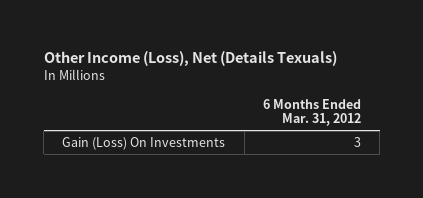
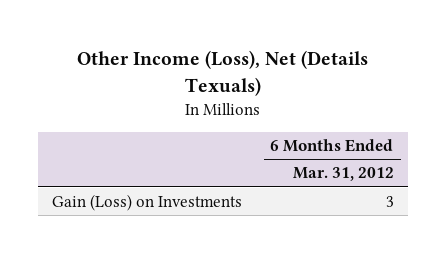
- Gain (Loss) On Investments | 3
+ Gain (Loss) on Investments | 3

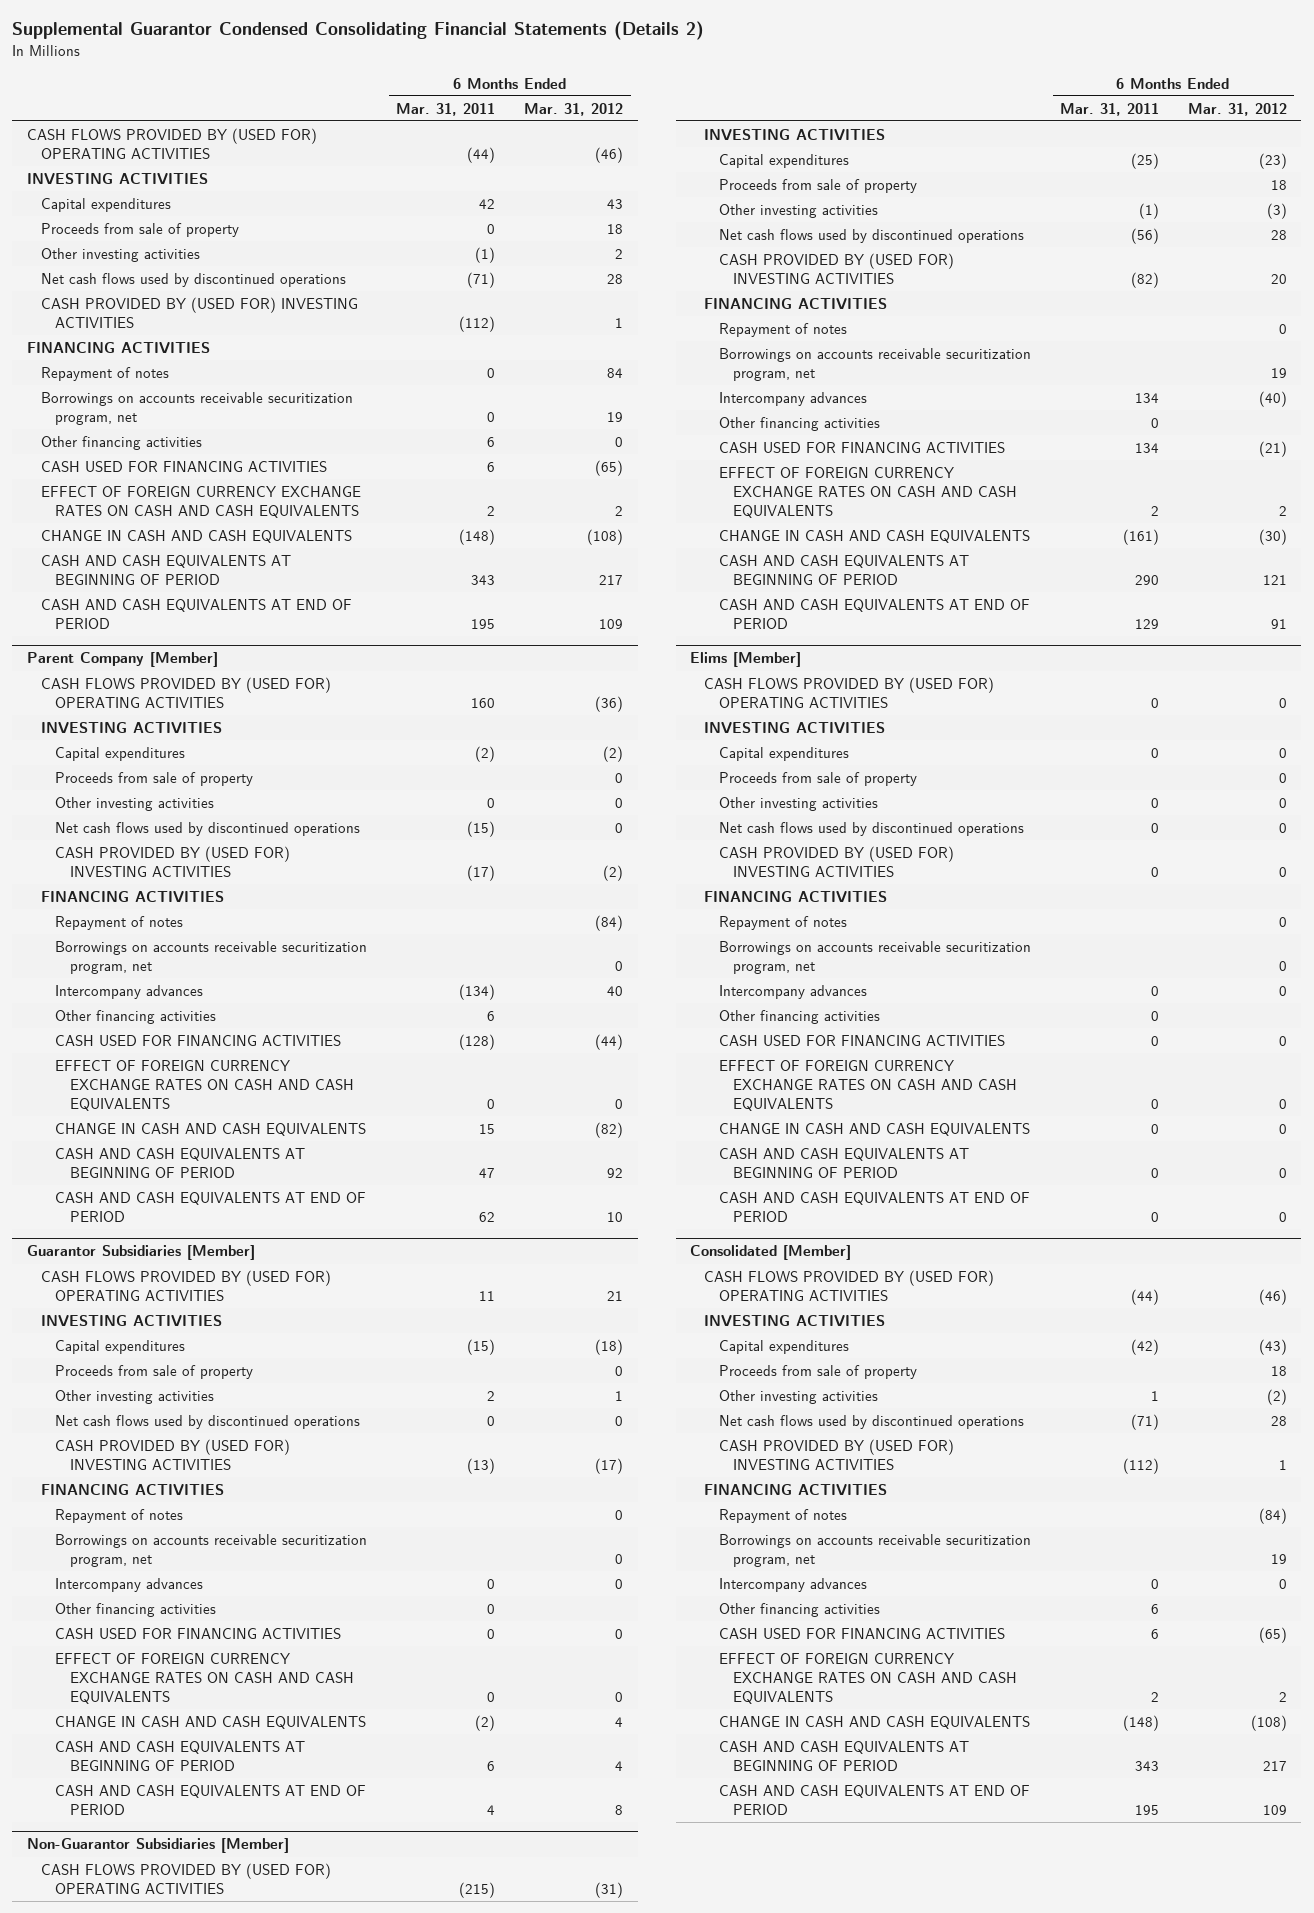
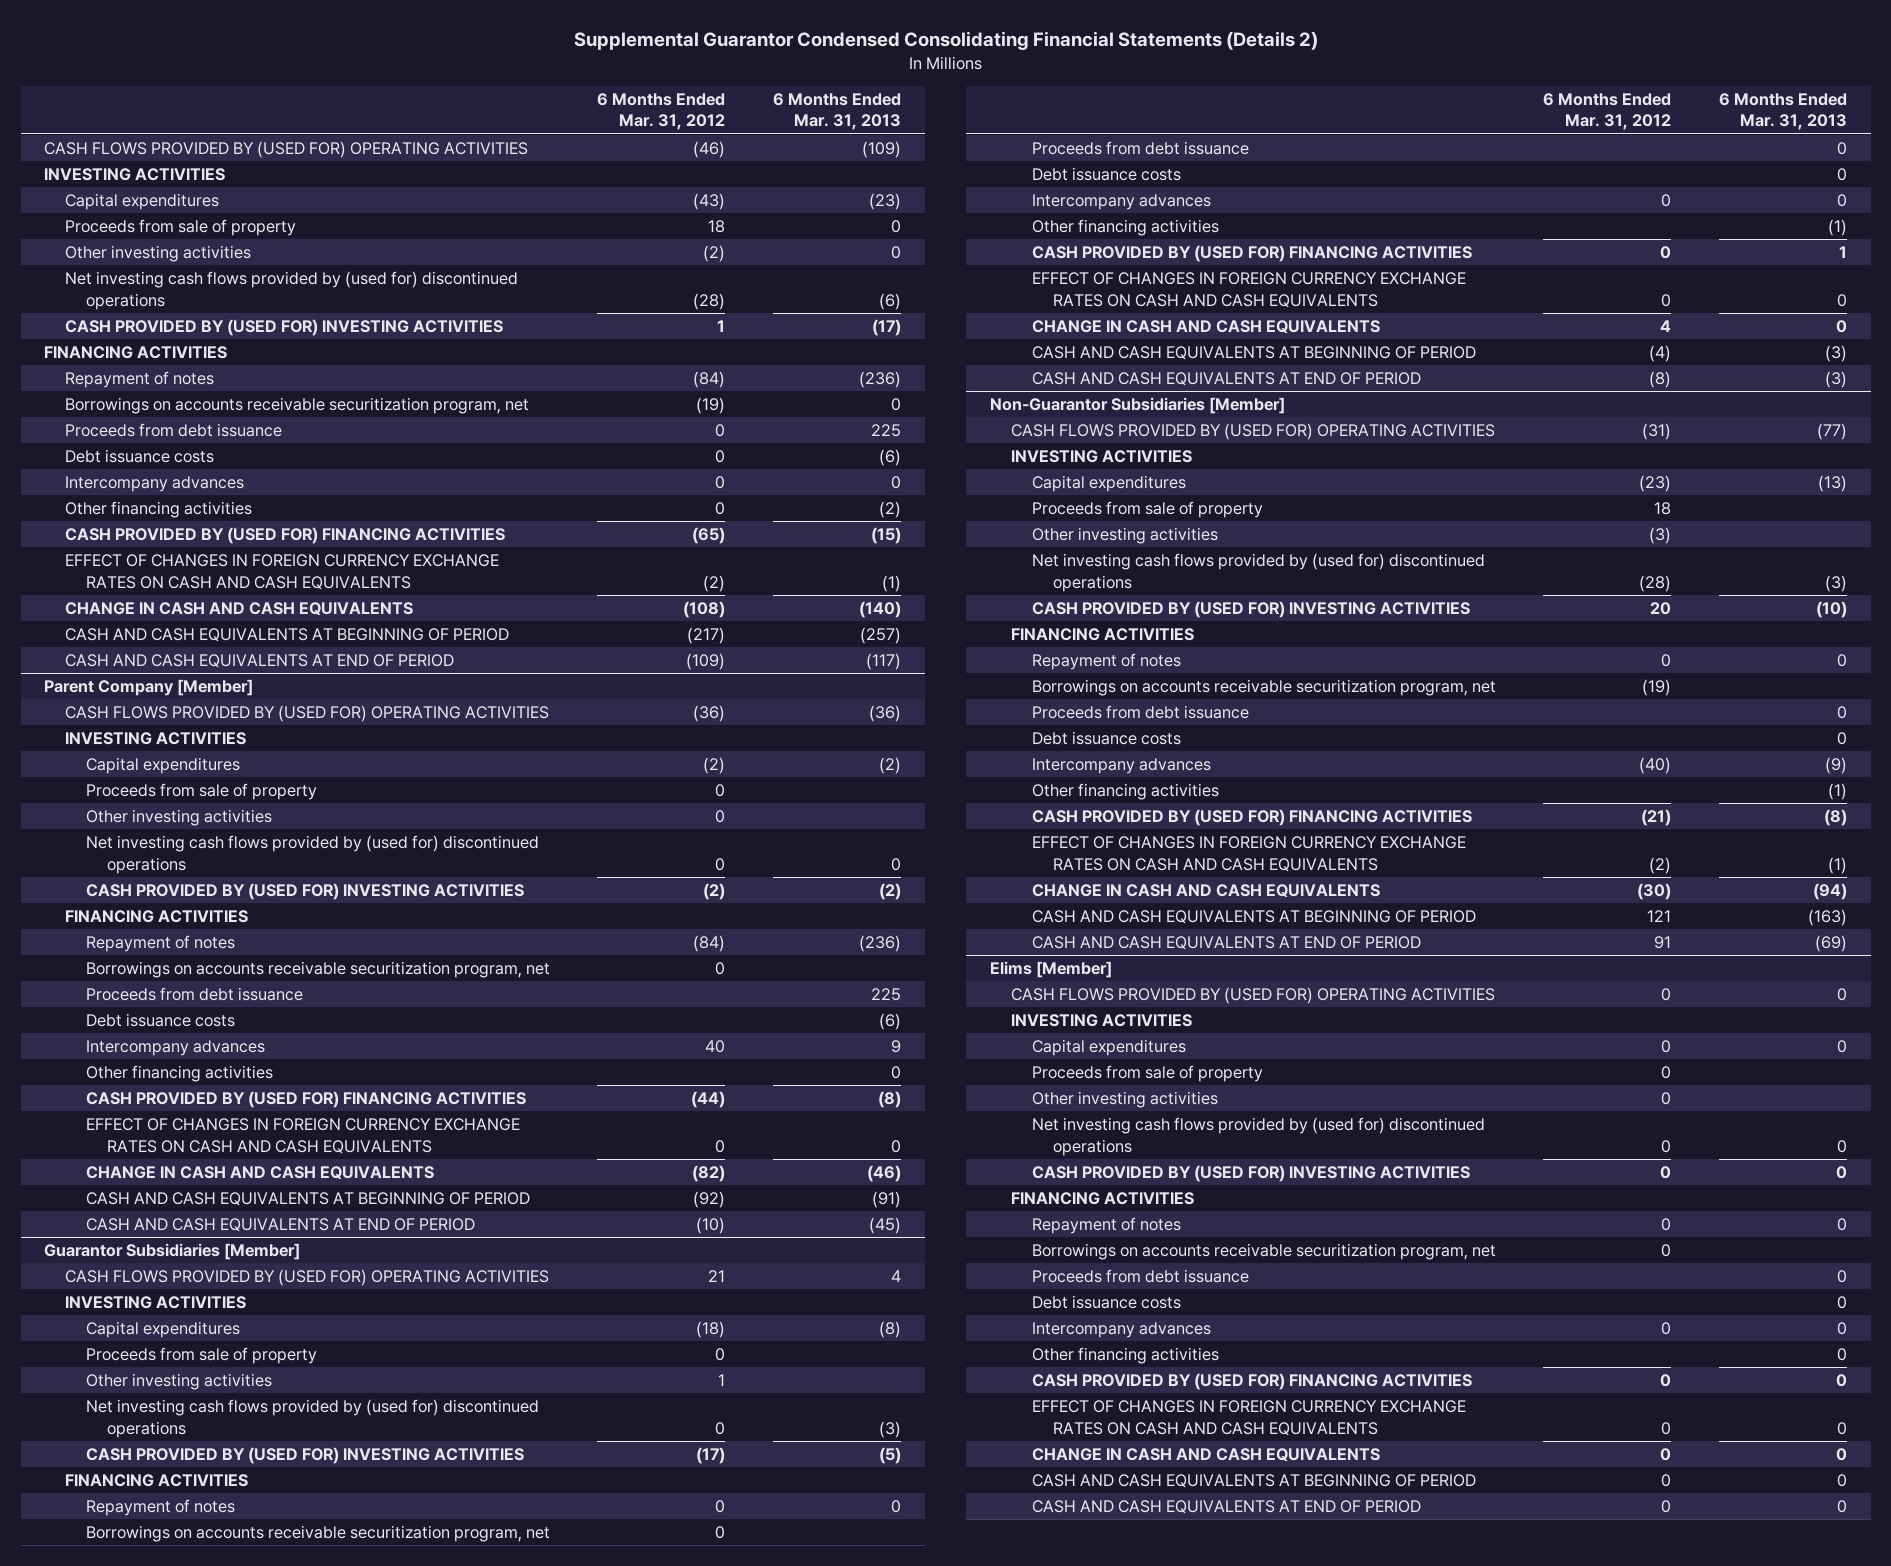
- | 6 Months Ended Mar. 31, 2011 | 6 Months Ended Mar. 31, 2012
+ | 6 Months Ended Mar. 31, 2012 | 6 Months Ended Mar. 31, 2013
- Capital expenditures | 42 | 43
+ Capital expenditures | (43) | (23)
- Other investing activities | (1) | 2
- Net cash flows used by discontinued operations | (71) | 28
+ Other investing activities | (2) | 0
+ Net investing cash flows provided by (used for) discontinued operations | (28) | (6)
- Repayment of notes | 0 | 84
- Borrowings on accounts receivable securitization program, net | 0 | 19
+ Repayment of notes | (84) | (236)
+ Borrowings on accounts receivable securitization program, net | (19) | 0
+ Proceeds from debt issuance | 0 | 225
+ Debt issuance costs | 0 | (6)
+ Intercompany advances | 0 | 0
- CASH USED FOR FINANCING ACTIVITIES | 6 | (65)
- EFFECT OF FOREIGN CURRENCY EXCHANGE RATES ON CASH AND CASH EQUIVALENTS | 2 | 2
+ CASH PROVIDED BY (USED FOR) FINANCING ACTIVITIES | (65) | (15)
+ EFFECT OF CHANGES IN FOREIGN CURRENCY EXCHANGE RATES ON CASH AND CASH EQUIVALENTS | (2) | (1)
- CASH AND CASH EQUIVALENTS AT BEGINNING OF PERIOD | 343 | 217
- CASH AND CASH EQUIVALENTS AT END OF PERIOD | 195 | 109
+ CASH AND CASH EQUIVALENTS AT BEGINNING OF PERIOD | (217) | (257)
+ CASH AND CASH EQUIVALENTS AT END OF PERIOD | (109) | (117)
@ Parent Company [Member]
- Net cash flows used by discontinued operations | (15) | 0
+ Net investing cash flows provided by (used for) discontinued operations | 0 | 0
+ Proceeds from debt issuance | | 225
+ Debt issuance costs | | (6)
- CASH USED FOR FINANCING ACTIVITIES | (128) | (44)
- EFFECT OF FOREIGN CURRENCY EXCHANGE RATES ON CASH AND CASH EQUIVALENTS | 0 | 0
+ CASH PROVIDED BY (USED FOR) FINANCING ACTIVITIES | (44) | (8)
+ EFFECT OF CHANGES IN FOREIGN CURRENCY EXCHANGE RATES ON CASH AND CASH EQUIVALENTS | 0 | 0
- CASH AND CASH EQUIVALENTS AT BEGINNING OF PERIOD | 47 | 92
- CASH AND CASH EQUIVALENTS AT END OF PERIOD | 62 | 10
+ CASH AND CASH EQUIVALENTS AT BEGINNING OF PERIOD | (92) | (91)
+ CASH AND CASH EQUIVALENTS AT END OF PERIOD | (10) | (45)
@ Guarantor Subsidiaries [Member]
- Net cash flows used by discontinued operations | 0 | 0
+ Net investing cash flows provided by (used for) discontinued operations | 0 | (3)
+ Proceeds from debt issuance | | 0
+ Debt issuance costs | | 0
- CASH USED FOR FINANCING ACTIVITIES | 0 | 0
- EFFECT OF FOREIGN CURRENCY EXCHANGE RATES ON CASH AND CASH EQUIVALENTS | 0 | 0
+ CASH PROVIDED BY (USED FOR) FINANCING ACTIVITIES | 0 | 1
+ EFFECT OF CHANGES IN FOREIGN CURRENCY EXCHANGE RATES ON CASH AND CASH EQUIVALENTS | 0 | 0
- CASH AND CASH EQUIVALENTS AT BEGINNING OF PERIOD | 6 | 4
- CASH AND CASH EQUIVALENTS AT END OF PERIOD | 4 | 8
+ CASH AND CASH EQUIVALENTS AT BEGINNING OF PERIOD | (4) | (3)
+ CASH AND CASH EQUIVALENTS AT END OF PERIOD | (8) | (3)
@ Non-Guarantor Subsidiaries [Member]
- Net cash flows used by discontinued operations | (56) | 28
+ Net investing cash flows provided by (used for) discontinued operations | (28) | (3)
- Borrowings on accounts receivable securitization program, net | | 19
+ Borrowings on accounts receivable securitization program, net | (19) |
+ Proceeds from debt issuance | | 0
+ Debt issuance costs | | 0
- CASH USED FOR FINANCING ACTIVITIES | 134 | (21)
- EFFECT OF FOREIGN CURRENCY EXCHANGE RATES ON CASH AND CASH EQUIVALENTS | 2 | 2
+ CASH PROVIDED BY (USED FOR) FINANCING ACTIVITIES | (21) | (8)
+ EFFECT OF CHANGES IN FOREIGN CURRENCY EXCHANGE RATES ON CASH AND CASH EQUIVALENTS | (2) | (1)
@ Elims [Member]
- Net cash flows used by discontinued operations | 0 | 0
+ Net investing cash flows provided by (used for) discontinued operations | 0 | 0
+ Proceeds from debt issuance | | 0
+ Debt issuance costs | | 0
- CASH USED FOR FINANCING ACTIVITIES | 0 | 0
- EFFECT OF FOREIGN CURRENCY EXCHANGE RATES ON CASH AND CASH EQUIVALENTS | 0 | 0
+ CASH PROVIDED BY (USED FOR) FINANCING ACTIVITIES | 0 | 0
+ EFFECT OF CHANGES IN FOREIGN CURRENCY EXCHANGE RATES ON CASH AND CASH EQUIVALENTS | 0 | 0
- Consolidated [Member]
- CASH FLOWS PROVIDED BY (USED FOR) OPERATING ACTIVITIES | (44) | (46)
- INVESTING ACTIVITIES
- Capital expenditures | (42) | (43)
- Proceeds from sale of property | | 18
- Other investing activities | 1 | (2)
- Net cash flows used by discontinued operations | (71) | 28
- CASH PROVIDED BY (USED FOR) INVESTING ACTIVITIES | (112) | 1
- FINANCING ACTIVITIES
- Repayment of notes | | (84)
- Borrowings on accounts receivable securitization program, net | | 19
- Intercompany advances | 0 | 0
- Other financing activities | 6 |
- CASH USED FOR FINANCING ACTIVITIES | 6 | (65)
- EFFECT OF FOREIGN CURRENCY EXCHANGE RATES ON CASH AND CASH EQUIVALENTS | 2 | 2
- CHANGE IN CASH AND CASH EQUIVALENTS | (148) | (108)
- CASH AND CASH EQUIVALENTS AT BEGINNING OF PERIOD | 343 | 217
- CASH AND CASH EQUIVALENTS AT END OF PERIOD | 195 | 109

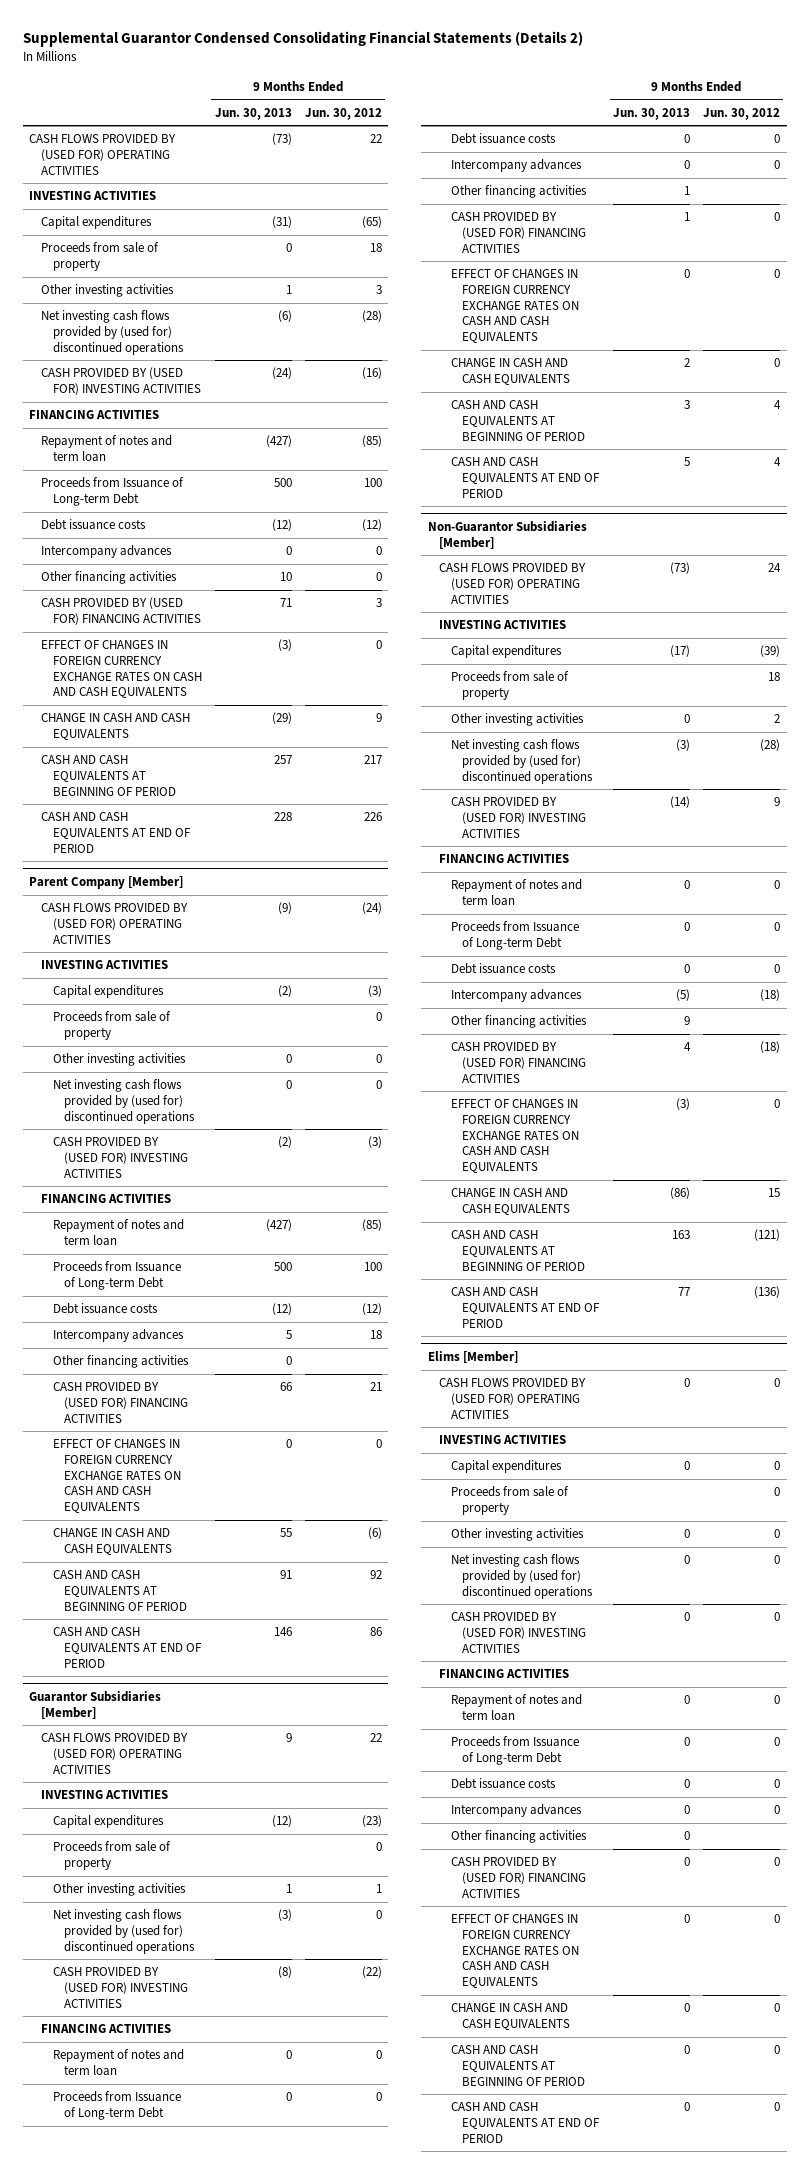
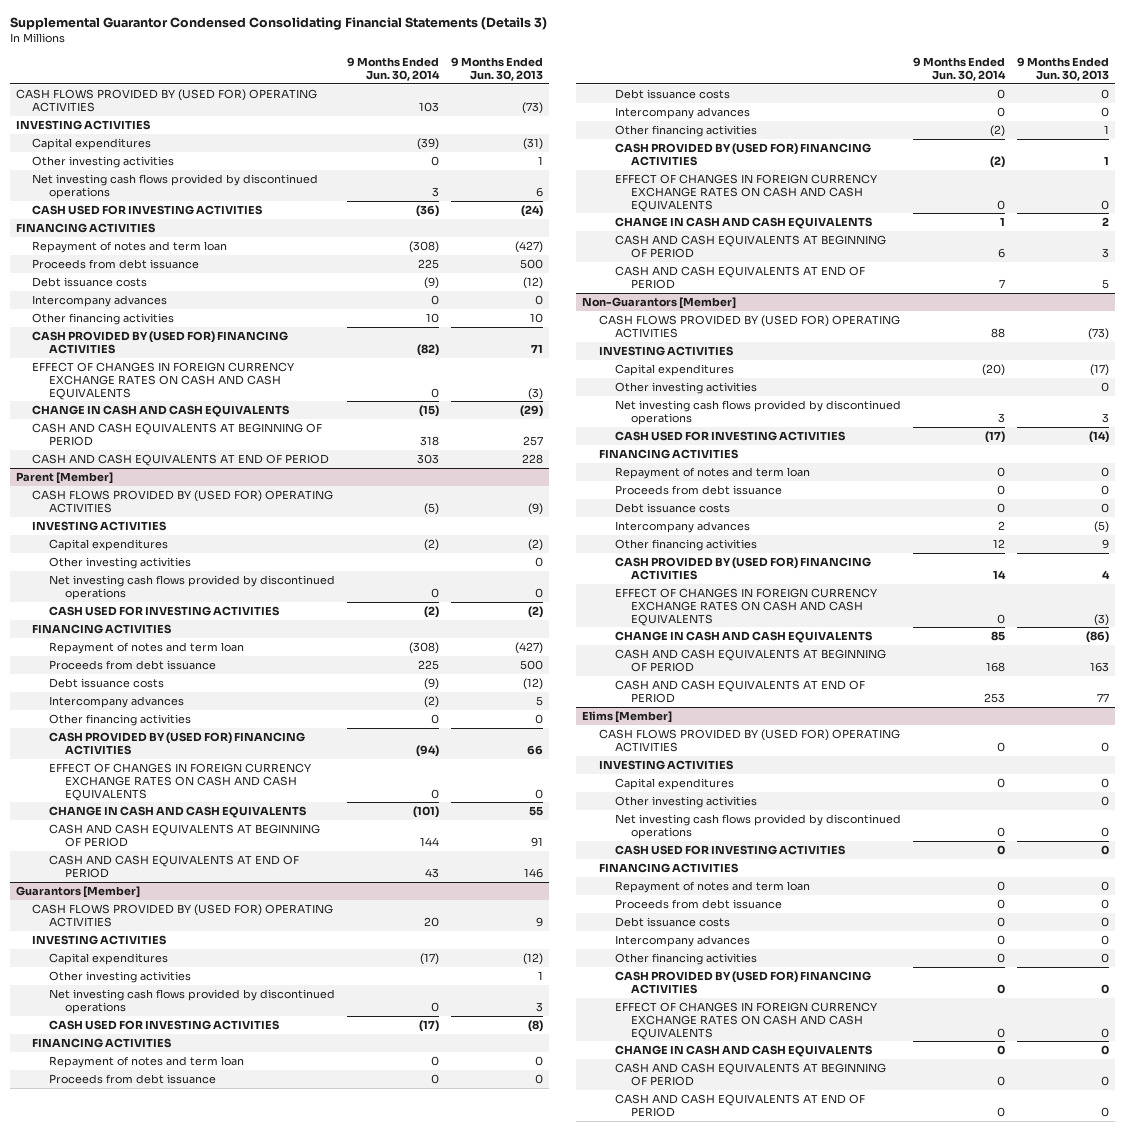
- Supplemental Guarantor Condensed Consolidating Financial Statements (Details 2)
+ Supplemental Guarantor Condensed Consolidating Financial Statements (Details 3)
- | 9 Months Ended Jun. 30, 2013 | 9 Months Ended Jun. 30, 2012
+ | 9 Months Ended Jun. 30, 2014 | 9 Months Ended Jun. 30, 2013
- Proceeds from sale of property | 0 | 18
- Net investing cash flows provided by (used for) discontinued operations | (6) | (28)
- CASH PROVIDED BY (USED FOR) INVESTING ACTIVITIES | (24) | (16)
+ Net investing cash flows provided by discontinued operations | 3 | 6
+ CASH USED FOR INVESTING ACTIVITIES | (36) | (24)
- Proceeds from Issuance of Long-term Debt | 500 | 100
+ Proceeds from debt issuance | 225 | 500
- Parent Company [Member]
+ Parent [Member]
- Proceeds from sale of property | | 0
- Net investing cash flows provided by (used for) discontinued operations | 0 | 0
- CASH PROVIDED BY (USED FOR) INVESTING ACTIVITIES | (2) | (3)
+ Net investing cash flows provided by discontinued operations | 0 | 0
+ CASH USED FOR INVESTING ACTIVITIES | (2) | (2)
- Proceeds from Issuance of Long-term Debt | 500 | 100
+ Proceeds from debt issuance | 225 | 500
- Guarantor Subsidiaries [Member]
+ Guarantors [Member]
- Proceeds from sale of property | | 0
- Net investing cash flows provided by (used for) discontinued operations | (3) | 0
- CASH PROVIDED BY (USED FOR) INVESTING ACTIVITIES | (8) | (22)
+ Net investing cash flows provided by discontinued operations | 0 | 3
+ CASH USED FOR INVESTING ACTIVITIES | (17) | (8)
- Proceeds from Issuance of Long-term Debt | 0 | 0
+ Proceeds from debt issuance | 0 | 0
- Non-Guarantor Subsidiaries [Member]
+ Non-Guarantors [Member]
- Proceeds from sale of property | | 18
- Net investing cash flows provided by (used for) discontinued operations | (3) | (28)
- CASH PROVIDED BY (USED FOR) INVESTING ACTIVITIES | (14) | 9
+ Net investing cash flows provided by discontinued operations | 3 | 3
+ CASH USED FOR INVESTING ACTIVITIES | (17) | (14)
- Proceeds from Issuance of Long-term Debt | 0 | 0
+ Proceeds from debt issuance | 0 | 0
@ Elims [Member]
- Proceeds from sale of property | | 0
- Net investing cash flows provided by (used for) discontinued operations | 0 | 0
- CASH PROVIDED BY (USED FOR) INVESTING ACTIVITIES | 0 | 0
+ Net investing cash flows provided by discontinued operations | 0 | 0
+ CASH USED FOR INVESTING ACTIVITIES | 0 | 0
- Proceeds from Issuance of Long-term Debt | 0 | 0
+ Proceeds from debt issuance | 0 | 0

